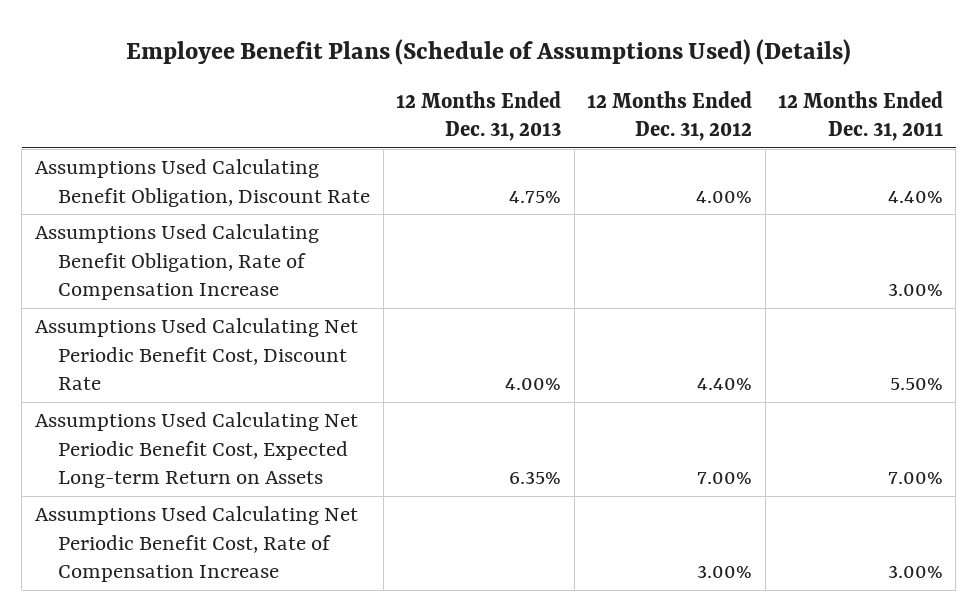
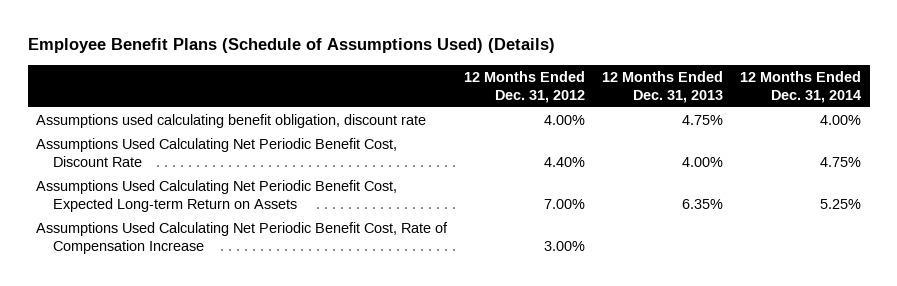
- | 12 Months Ended Dec. 31, 2013 | 12 Months Ended Dec. 31, 2012 | 12 Months Ended Dec. 31, 2011
+ | 12 Months Ended Dec. 31, 2012 | 12 Months Ended Dec. 31, 2013 | 12 Months Ended Dec. 31, 2014
- Assumptions Used Calculating Benefit Obligation, Discount Rate | 4.75% | 4.00% | 4.40%
- Assumptions Used Calculating Benefit Obligation, Rate of Compensation Increase | | | 3.00%
+ Assumptions used calculating benefit obligation, discount rate | 4.00% | 4.75% | 4.00%

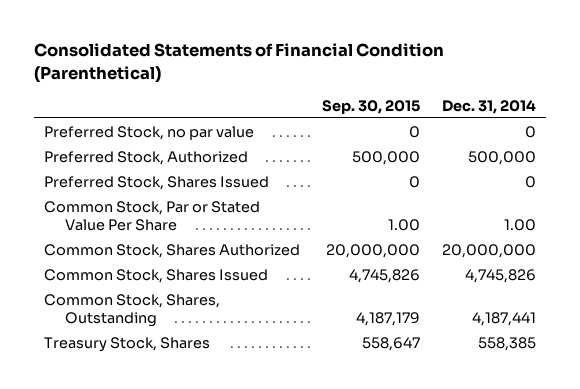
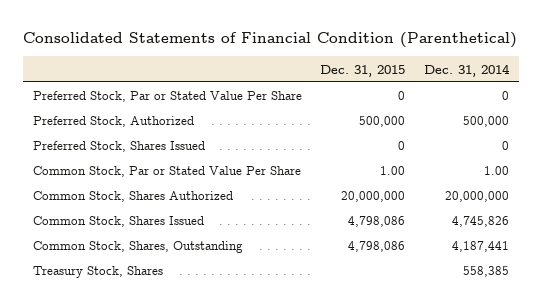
- | Sep. 30, 2015 | Dec. 31, 2014
+ | Dec. 31, 2015 | Dec. 31, 2014
- Preferred Stock, no par value | 0 | 0
+ Preferred Stock, Par or Stated Value Per Share | 0 | 0

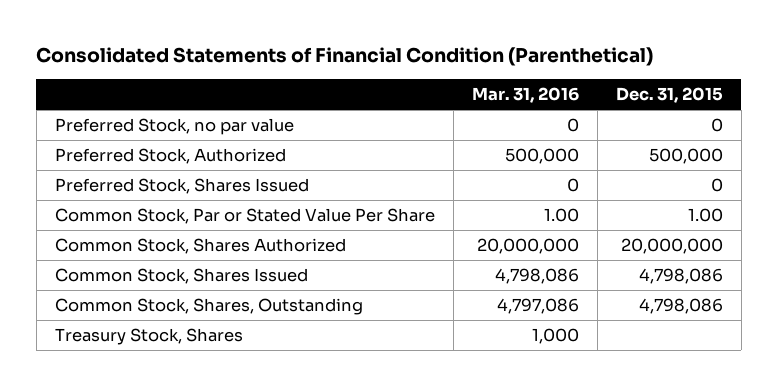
- | Dec. 31, 2015 | Dec. 31, 2014
+ | Mar. 31, 2016 | Dec. 31, 2015
- Preferred Stock, Par or Stated Value Per Share | 0 | 0
+ Preferred Stock, no par value | 0 | 0

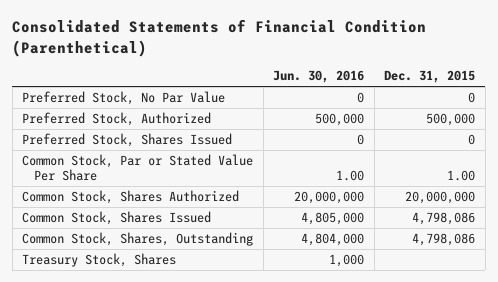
- | Mar. 31, 2016 | Dec. 31, 2015
+ | Jun. 30, 2016 | Dec. 31, 2015
- Preferred Stock, no par value | 0 | 0
+ Preferred Stock, No Par Value | 0 | 0

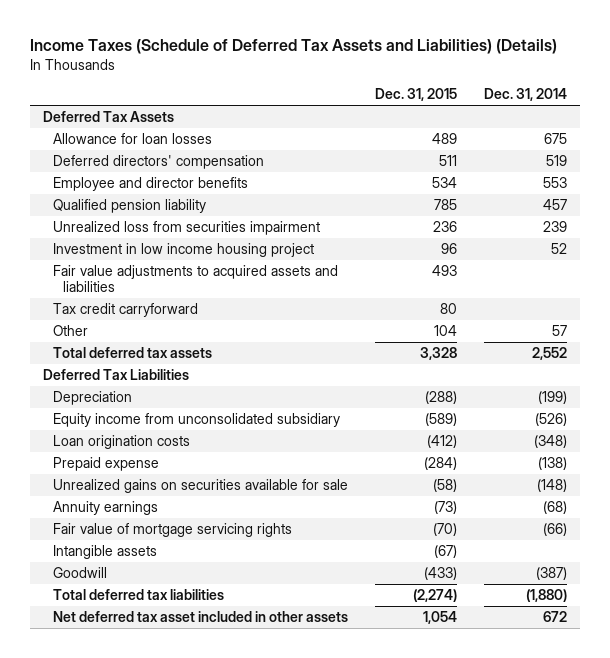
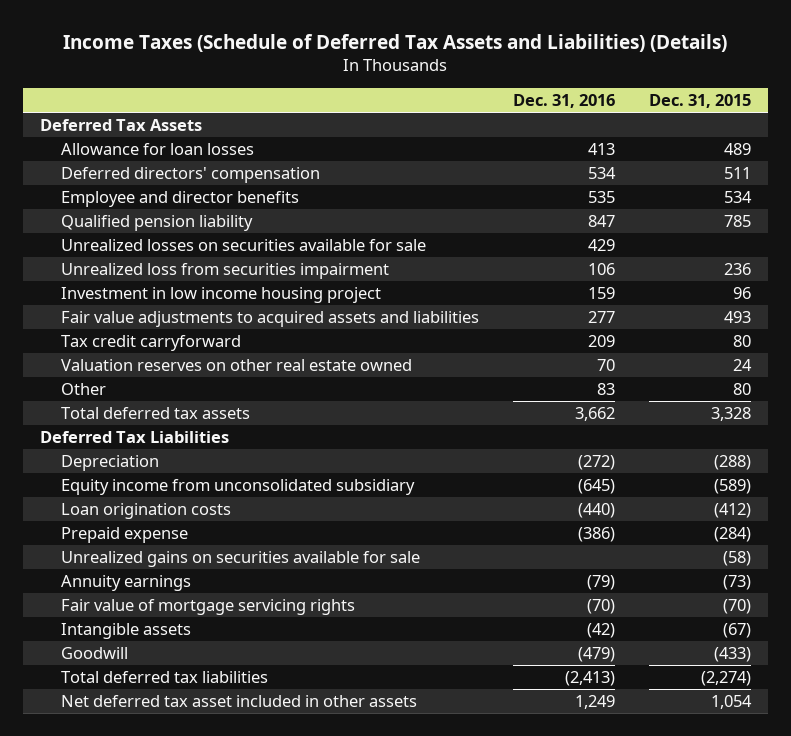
- | Dec. 31, 2015 | Dec. 31, 2014
+ | Dec. 31, 2016 | Dec. 31, 2015
+ Unrealized losses on securities available for sale | 429 |
- Other | 104 | 57
+ Valuation reserves on other real estate owned | 70 | 24
+ Other | 83 | 80

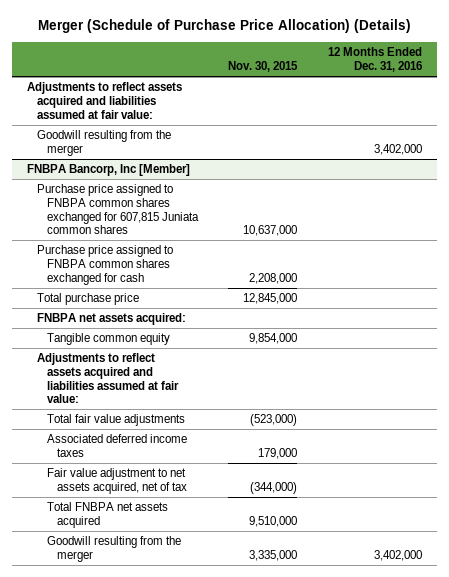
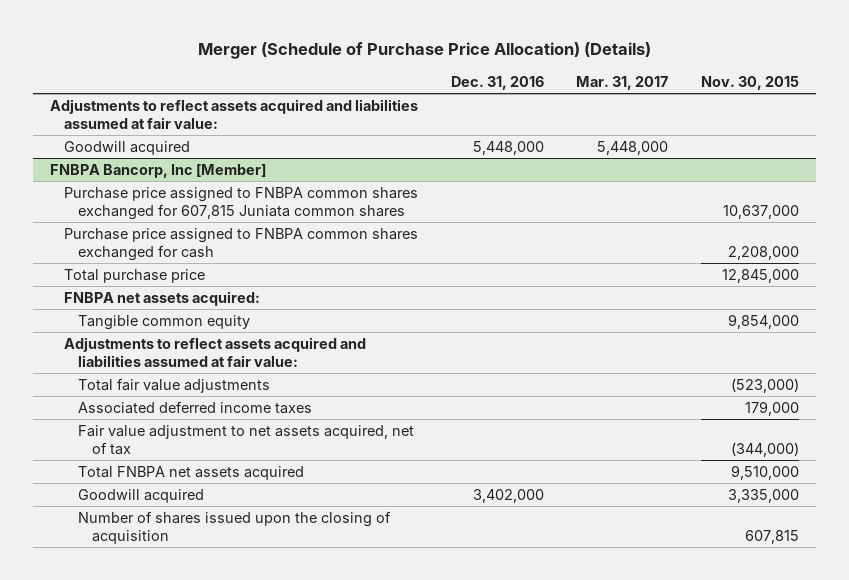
- | Nov. 30, 2015 | 12 Months Ended Dec. 31, 2016
+ | Dec. 31, 2016 | Mar. 31, 2017 | Nov. 30, 2015
- Goodwill resulting from the merger | | 3,402,000
+ Goodwill acquired | 5,448,000 | 5,448,000 |
@ FNBPA Bancorp, Inc [Member]
- Goodwill resulting from the merger | 3,335,000 | 3,402,000
+ Goodwill acquired | 3,402,000 | | 3,335,000
+ Number of shares issued upon the closing of acquisition | | | 607,815

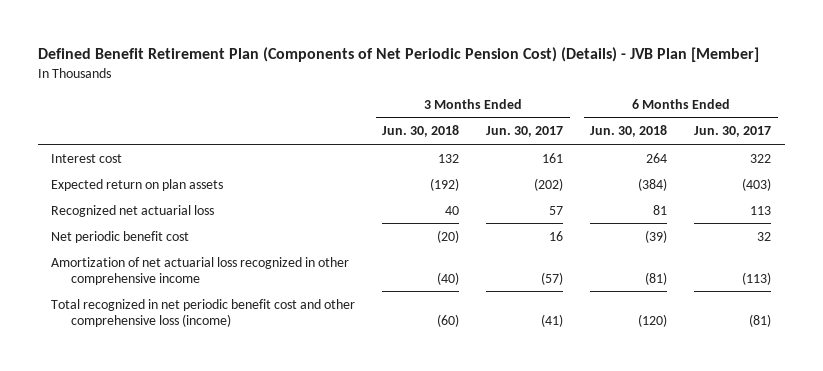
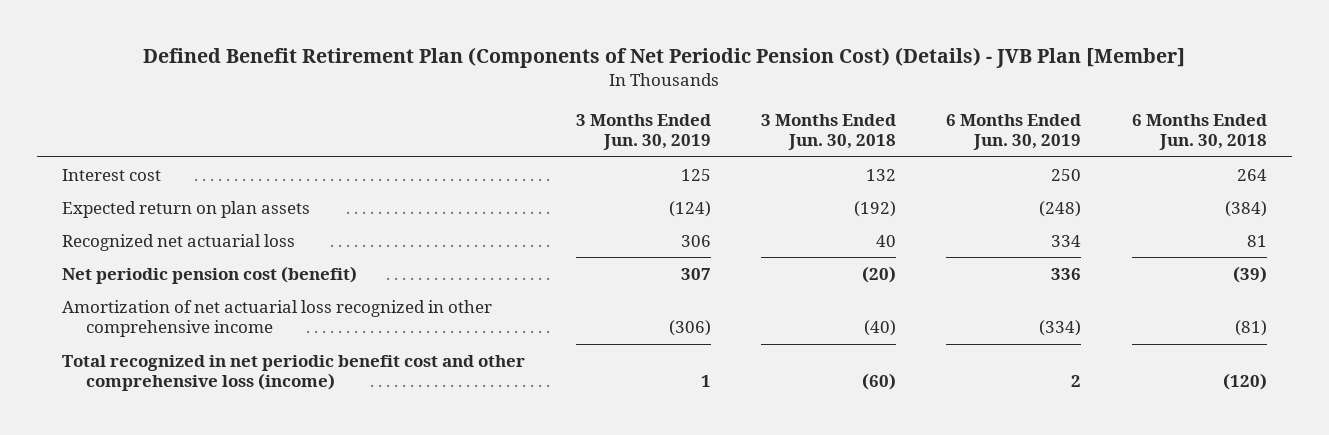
- | 3 Months Ended Jun. 30, 2018 | 3 Months Ended Jun. 30, 2017 | 6 Months Ended Jun. 30, 2018 | 6 Months Ended Jun. 30, 2017
+ | 3 Months Ended Jun. 30, 2019 | 3 Months Ended Jun. 30, 2018 | 6 Months Ended Jun. 30, 2019 | 6 Months Ended Jun. 30, 2018
- Net periodic benefit cost | (20) | 16 | (39) | 32
+ Net periodic pension cost (benefit) | 307 | (20) | 336 | (39)

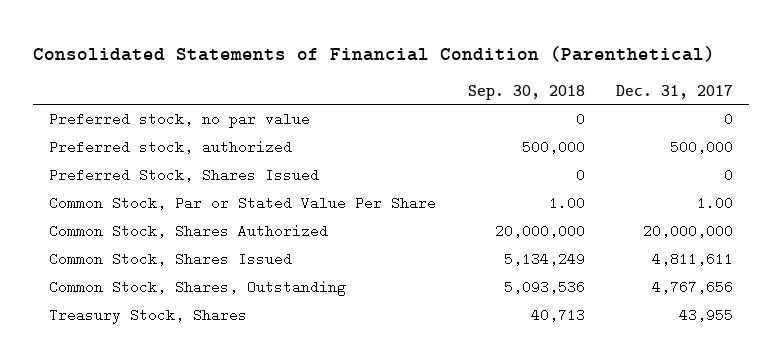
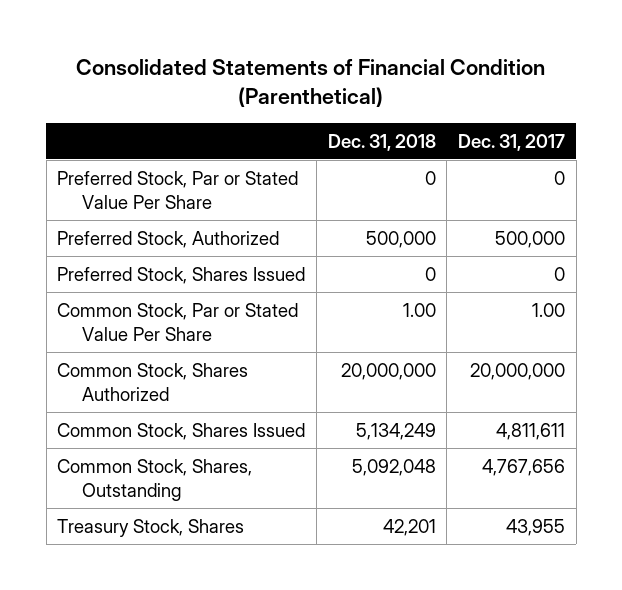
- | Sep. 30, 2018 | Dec. 31, 2017
+ | Dec. 31, 2018 | Dec. 31, 2017
- Preferred stock, no par value | 0 | 0
- Preferred stock, authorized | 500,000 | 500,000
+ Preferred Stock, Par or Stated Value Per Share | 0 | 0
+ Preferred Stock, Authorized | 500,000 | 500,000

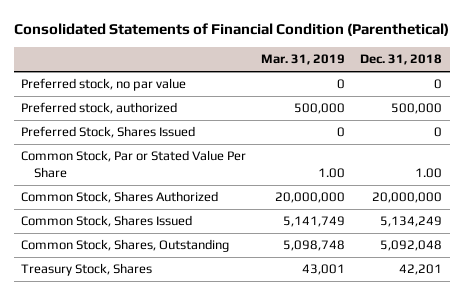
- | Dec. 31, 2018 | Dec. 31, 2017
+ | Mar. 31, 2019 | Dec. 31, 2018
- Preferred Stock, Par or Stated Value Per Share | 0 | 0
- Preferred Stock, Authorized | 500,000 | 500,000
+ Preferred stock, no par value | 0 | 0
+ Preferred stock, authorized | 500,000 | 500,000

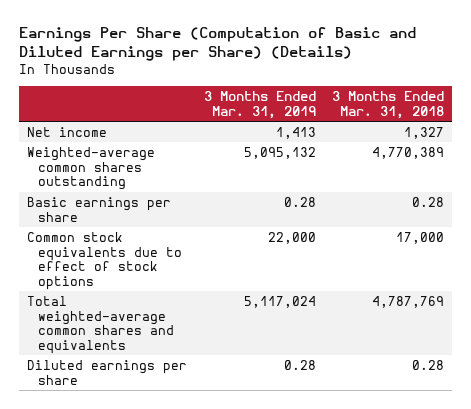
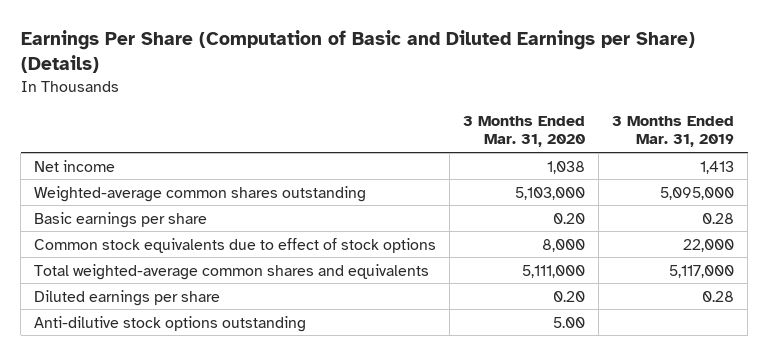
- | 3 Months Ended Mar. 31, 2019 | 3 Months Ended Mar. 31, 2018
+ | 3 Months Ended Mar. 31, 2020 | 3 Months Ended Mar. 31, 2019
- Weighted-average common shares outstanding | 5,095,132 | 4,770,389
+ Weighted-average common shares outstanding | 5,103,000 | 5,095,000
- Total weighted-average common shares and equivalents | 5,117,024 | 4,787,769
+ Total weighted-average common shares and equivalents | 5,111,000 | 5,117,000
+ Anti-dilutive stock options outstanding | 5.00 |

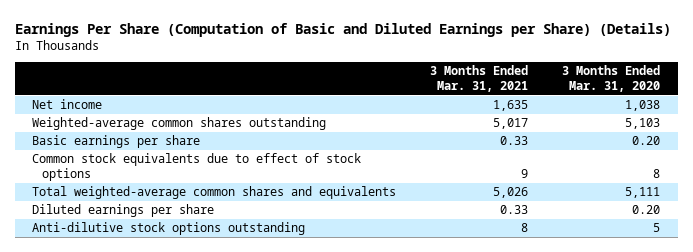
- | 3 Months Ended Mar. 31, 2020 | 3 Months Ended Mar. 31, 2019
+ | 3 Months Ended Mar. 31, 2021 | 3 Months Ended Mar. 31, 2020
- Weighted-average common shares outstanding | 5,103,000 | 5,095,000
+ Weighted-average common shares outstanding | 5,017 | 5,103
- Common stock equivalents due to effect of stock options | 8,000 | 22,000
- Total weighted-average common shares and equivalents | 5,111,000 | 5,117,000
+ Common stock equivalents due to effect of stock options | 9 | 8
+ Total weighted-average common shares and equivalents | 5,026 | 5,111
- Anti-dilutive stock options outstanding | 5.00 |
+ Anti-dilutive stock options outstanding | 8 | 5

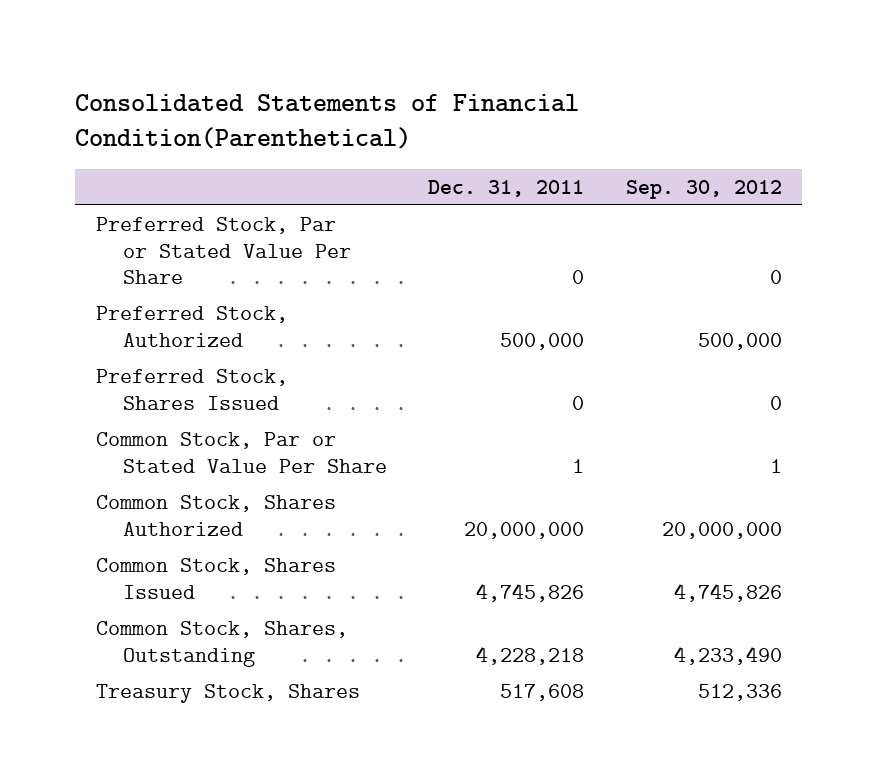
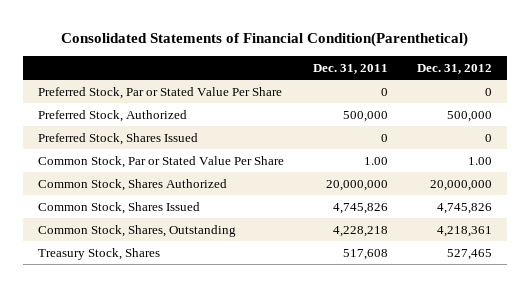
- | Dec. 31, 2011 | Sep. 30, 2012
+ | Dec. 31, 2011 | Dec. 31, 2012
- Common Stock, Par or Stated Value Per Share | 1 | 1
+ Common Stock, Par or Stated Value Per Share | 1.00 | 1.00

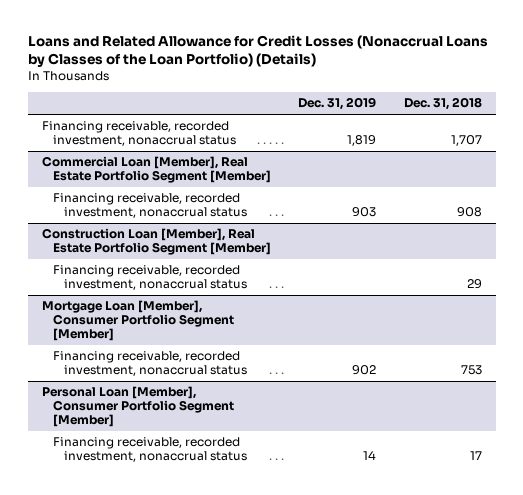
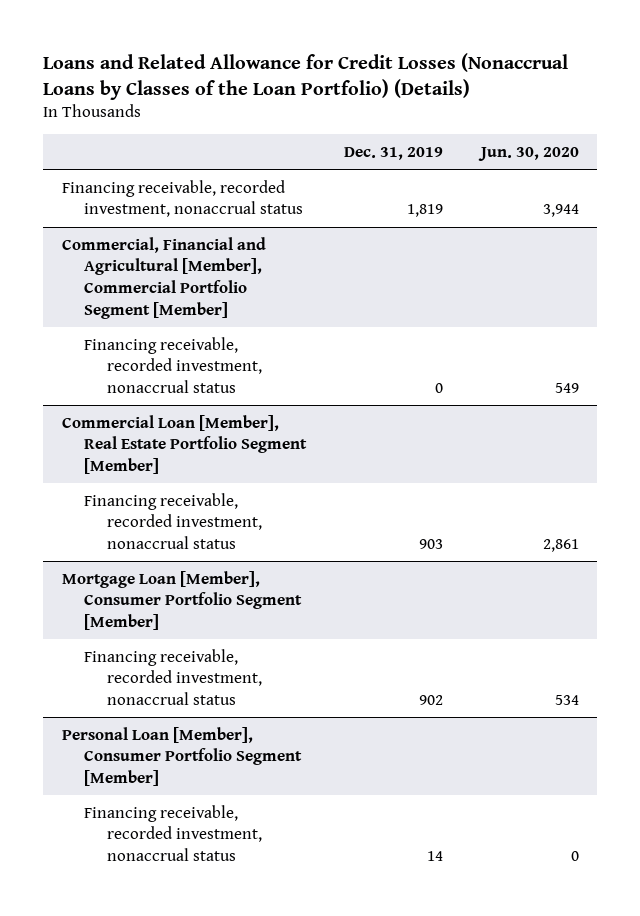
- | Dec. 31, 2019 | Dec. 31, 2018
+ | Dec. 31, 2019 | Jun. 30, 2020
+ Commercial, Financial and Agricultural [Member], Commercial Portfolio Segment [Member]
+ Financing receivable, recorded investment, nonaccrual status | 0 | 549
- Construction Loan [Member], Real Estate Portfolio Segment [Member]
- Financing receivable, recorded investment, nonaccrual status | | 29

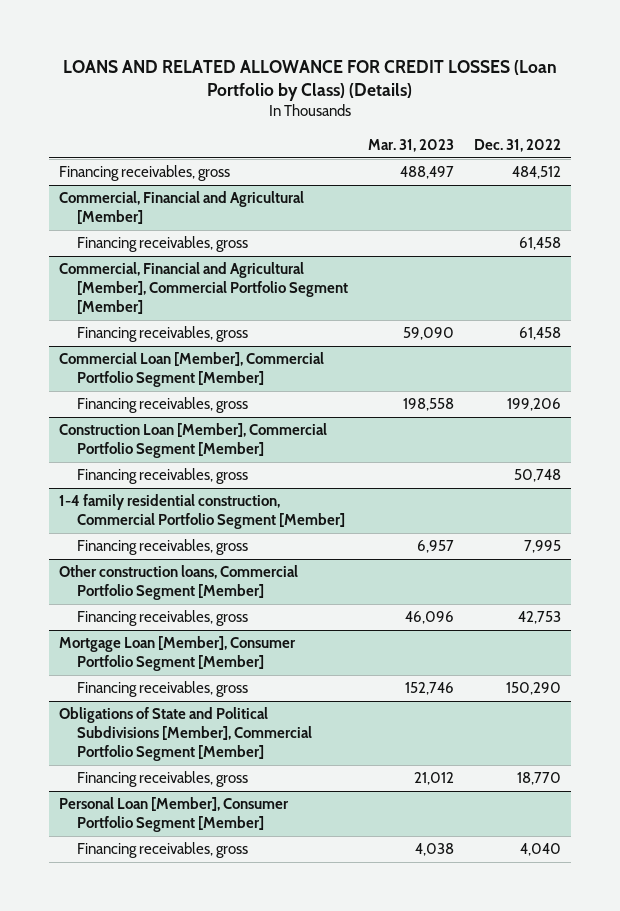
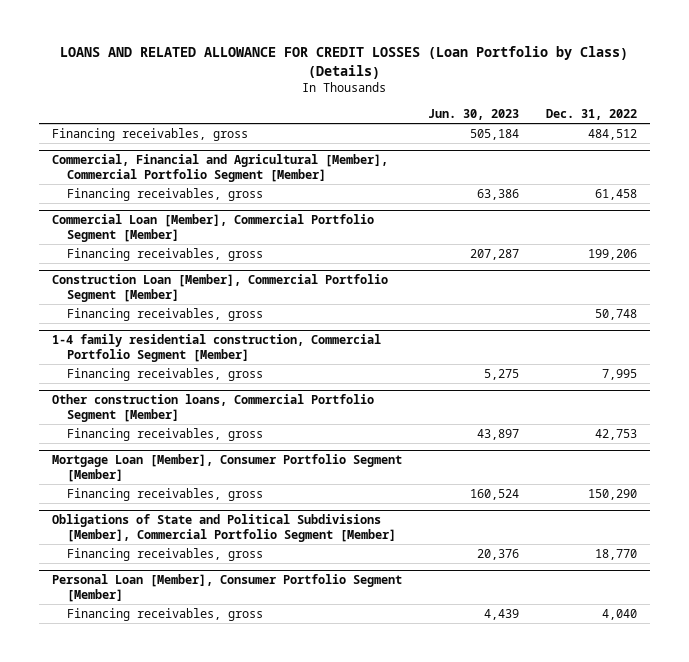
- | Mar. 31, 2023 | Dec. 31, 2022
+ | Jun. 30, 2023 | Dec. 31, 2022
- Commercial, Financial and Agricultural [Member]
- Financing receivables, gross | | 61,458

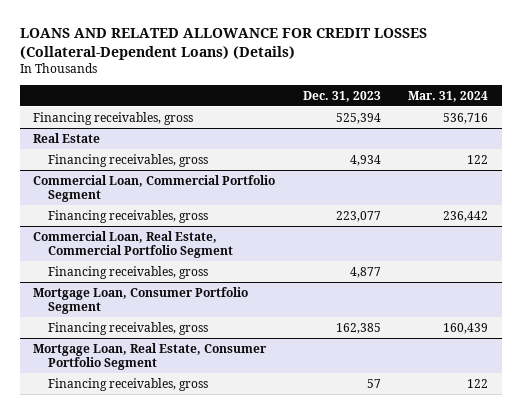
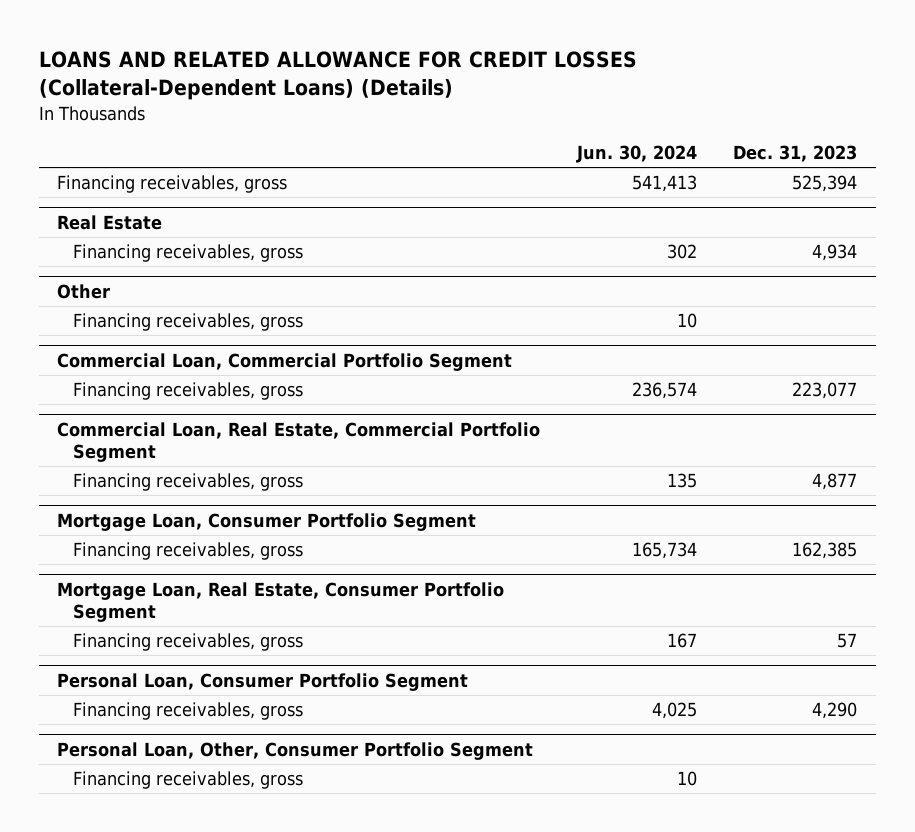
- | Dec. 31, 2023 | Mar. 31, 2024
+ | Jun. 30, 2024 | Dec. 31, 2023
+ Other
+ Financing receivables, gross | 10 |
+ Personal Loan, Consumer Portfolio Segment
+ Financing receivables, gross | 4,025 | 4,290
+ Personal Loan, Other, Consumer Portfolio Segment
+ Financing receivables, gross | 10 |

